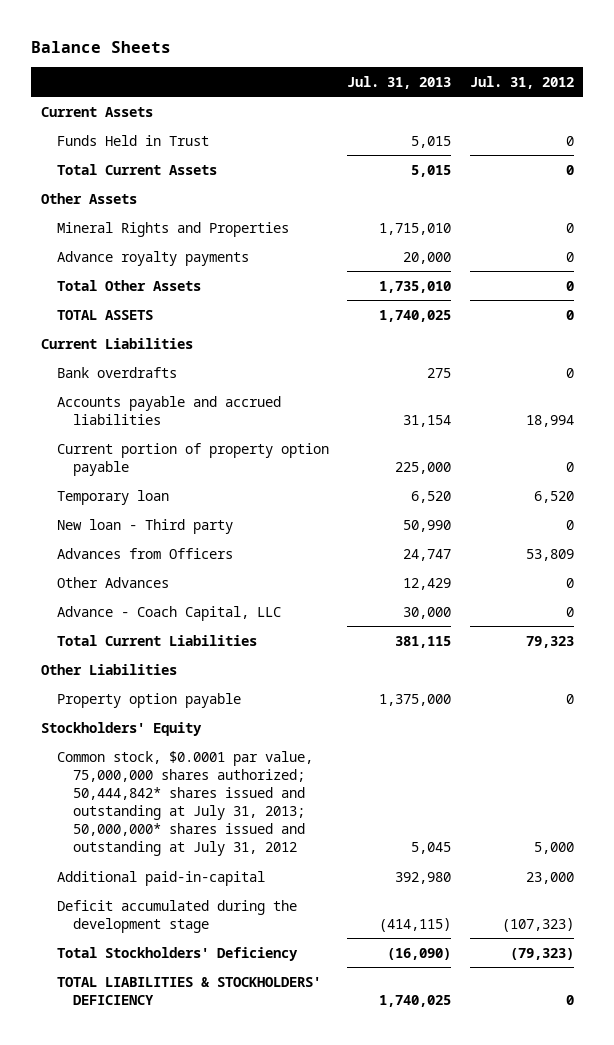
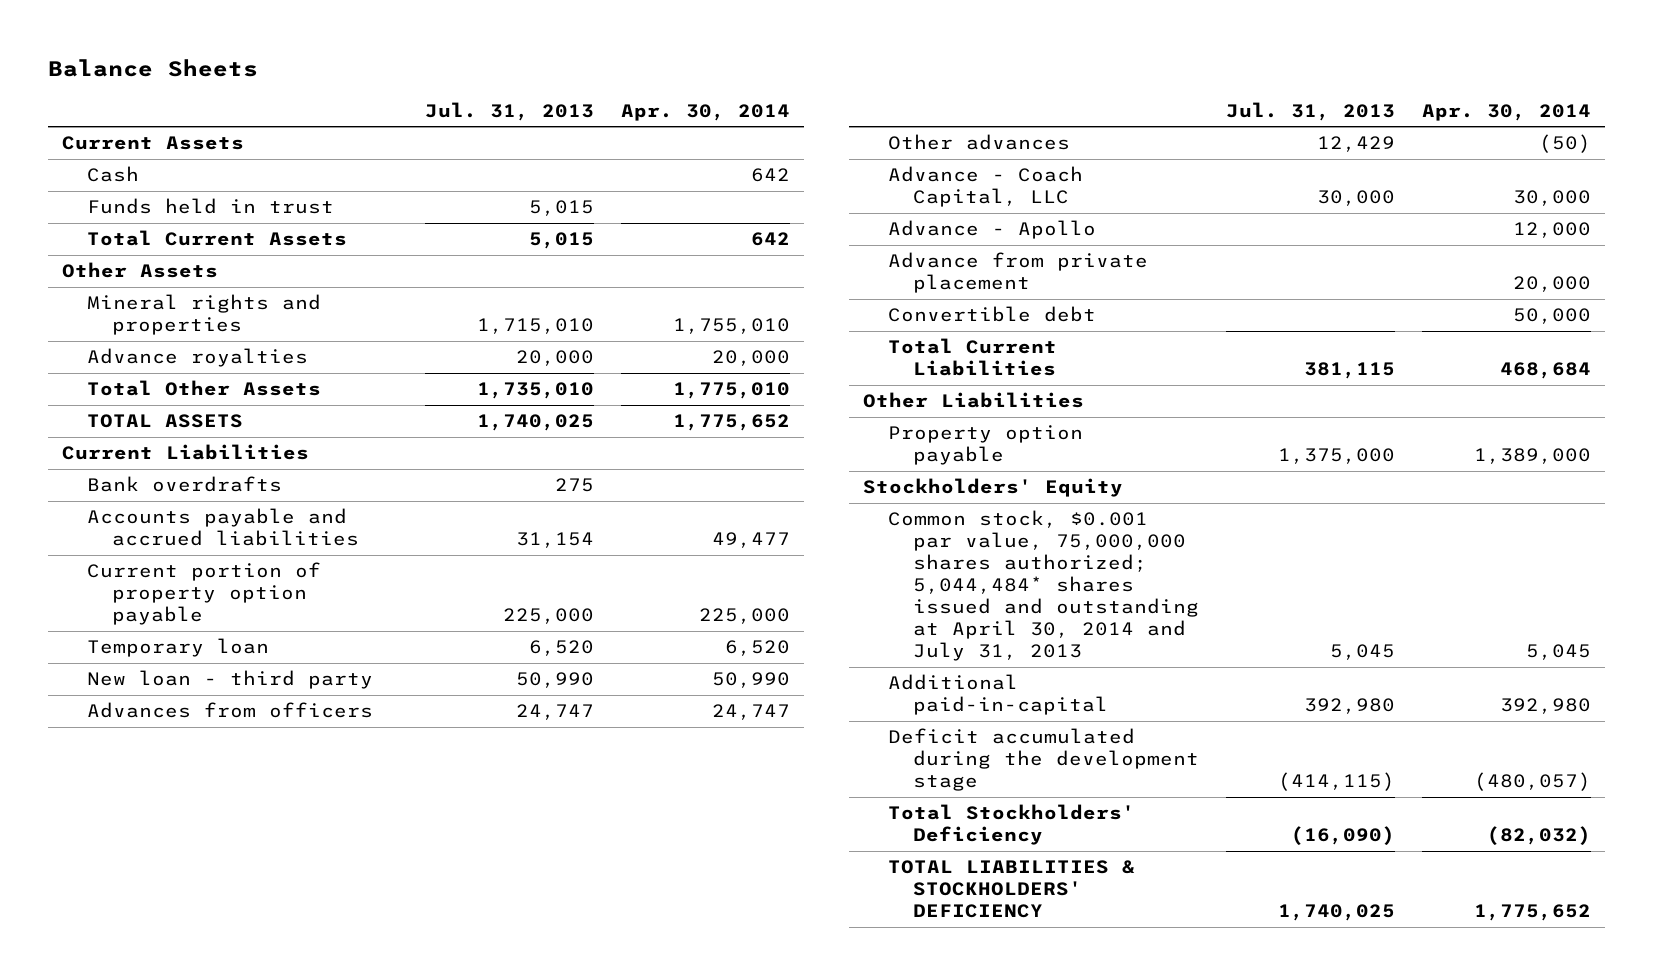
- | Jul. 31, 2013 | Jul. 31, 2012
+ | Jul. 31, 2013 | Apr. 30, 2014
- Funds Held in Trust | 5,015 | 0
+ Cash | | 642
+ Funds held in trust | 5,015 |
- Mineral Rights and Properties | 1,715,010 | 0
- Advance royalty payments | 20,000 | 0
+ Mineral rights and properties | 1,715,010 | 1,755,010
+ Advance royalties | 20,000 | 20,000
- New loan - Third party | 50,990 | 0
- Advances from Officers | 24,747 | 53,809
- Other Advances | 12,429 | 0
+ New loan - third party | 50,990 | 50,990
+ Advances from officers | 24,747 | 24,747
+ Other advances | 12,429 | (50)
+ Advance - Apollo | | 12,000
+ Advance from private placement | | 20,000
+ Convertible debt | | 50,000
- Common stock, $0.0001 par value, 75,000,000 shares authorized; 50,444,842* shares issued and outstanding at July 31, 2013; 50,000,000* shares issued and outstanding at July 31, 2012 | 5,045 | 5,000
+ Common stock, $0.001 par value, 75,000,000 shares authorized; 5,044,484* shares issued and outstanding at April 30, 2014 and July 31, 2013 | 5,045 | 5,045

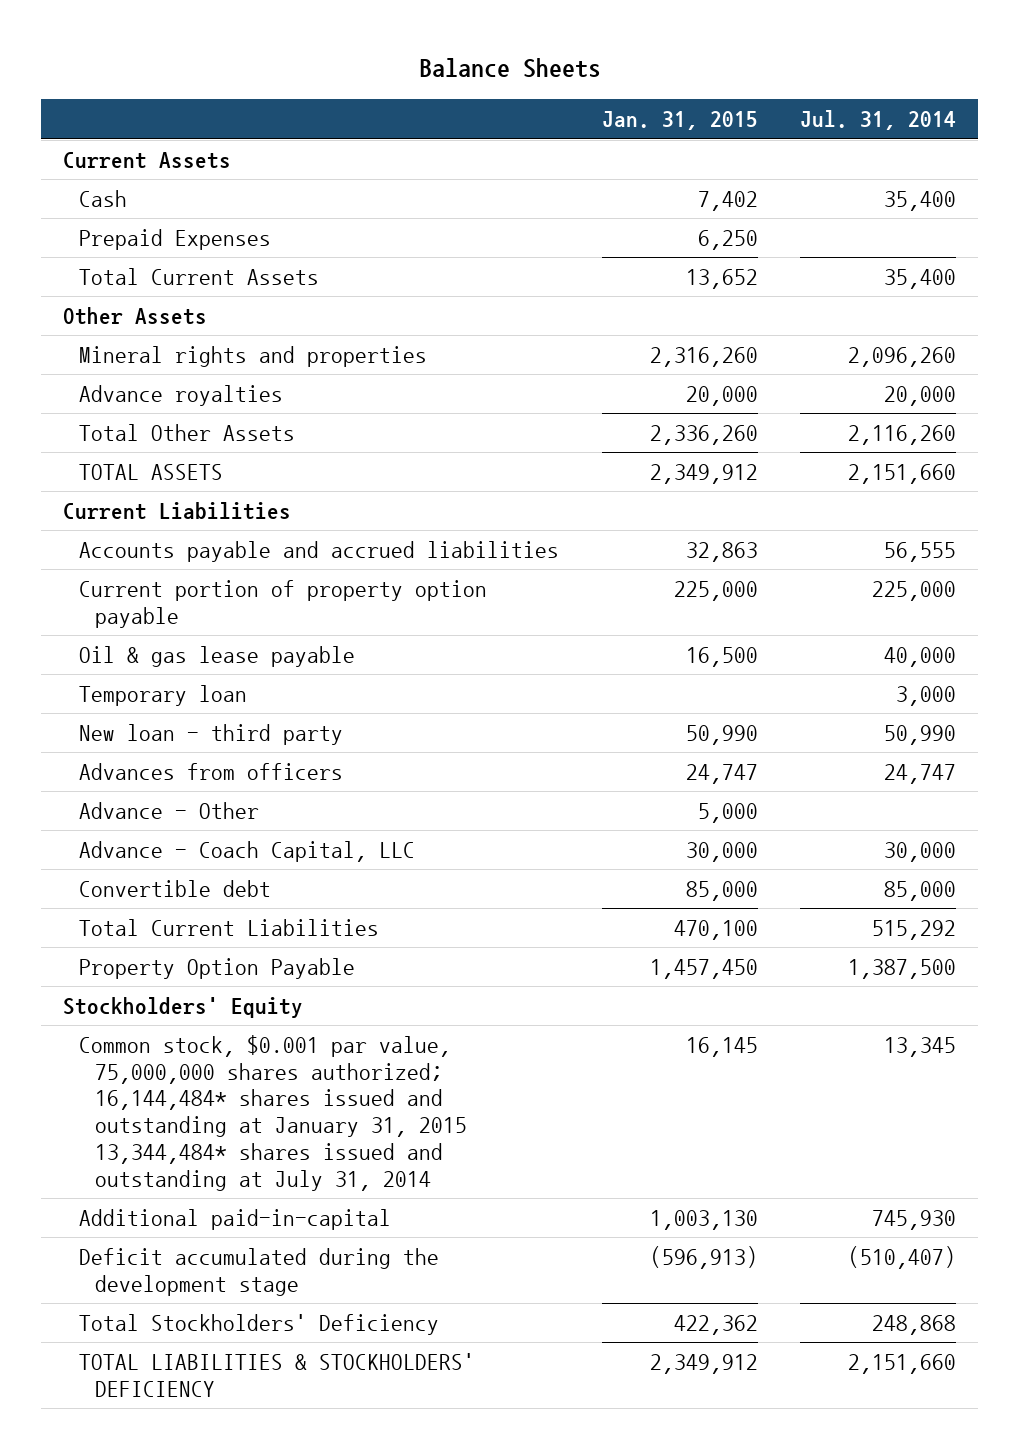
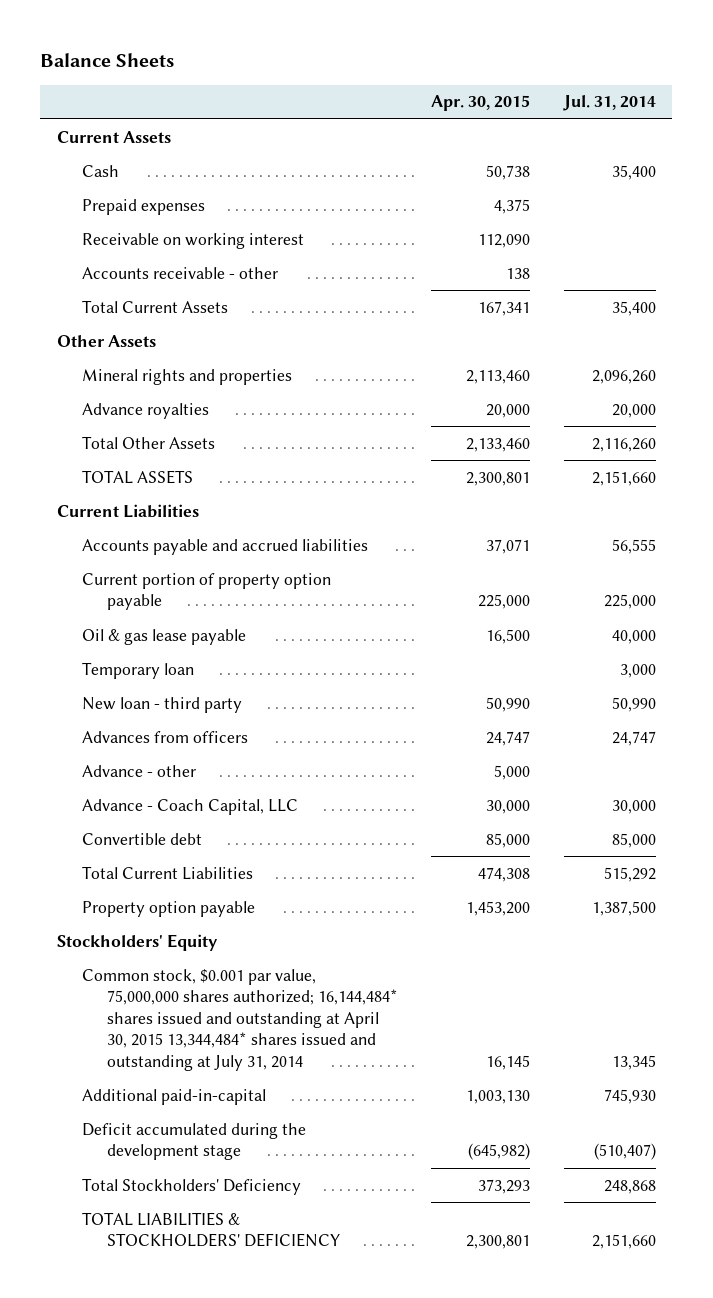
- | Jan. 31, 2015 | Jul. 31, 2014
+ | Apr. 30, 2015 | Jul. 31, 2014
- Prepaid Expenses | 6,250 |
+ Prepaid expenses | 4,375 |
+ Receivable on working interest | 112,090 |
+ Accounts receivable - other | 138 |
- Advance - Other | 5,000 |
+ Advance - other | 5,000 |
- Property Option Payable | 1,457,450 | 1,387,500
+ Property option payable | 1,453,200 | 1,387,500
- Common stock, $0.001 par value, 75,000,000 shares authorized; 16,144,484* shares issued and outstanding at January 31, 2015 13,344,484* shares issued and outstanding at July 31, 2014 | 16,145 | 13,345
+ Common stock, $0.001 par value, 75,000,000 shares authorized; 16,144,484* shares issued and outstanding at April 30, 2015 13,344,484* shares issued and outstanding at July 31, 2014 | 16,145 | 13,345

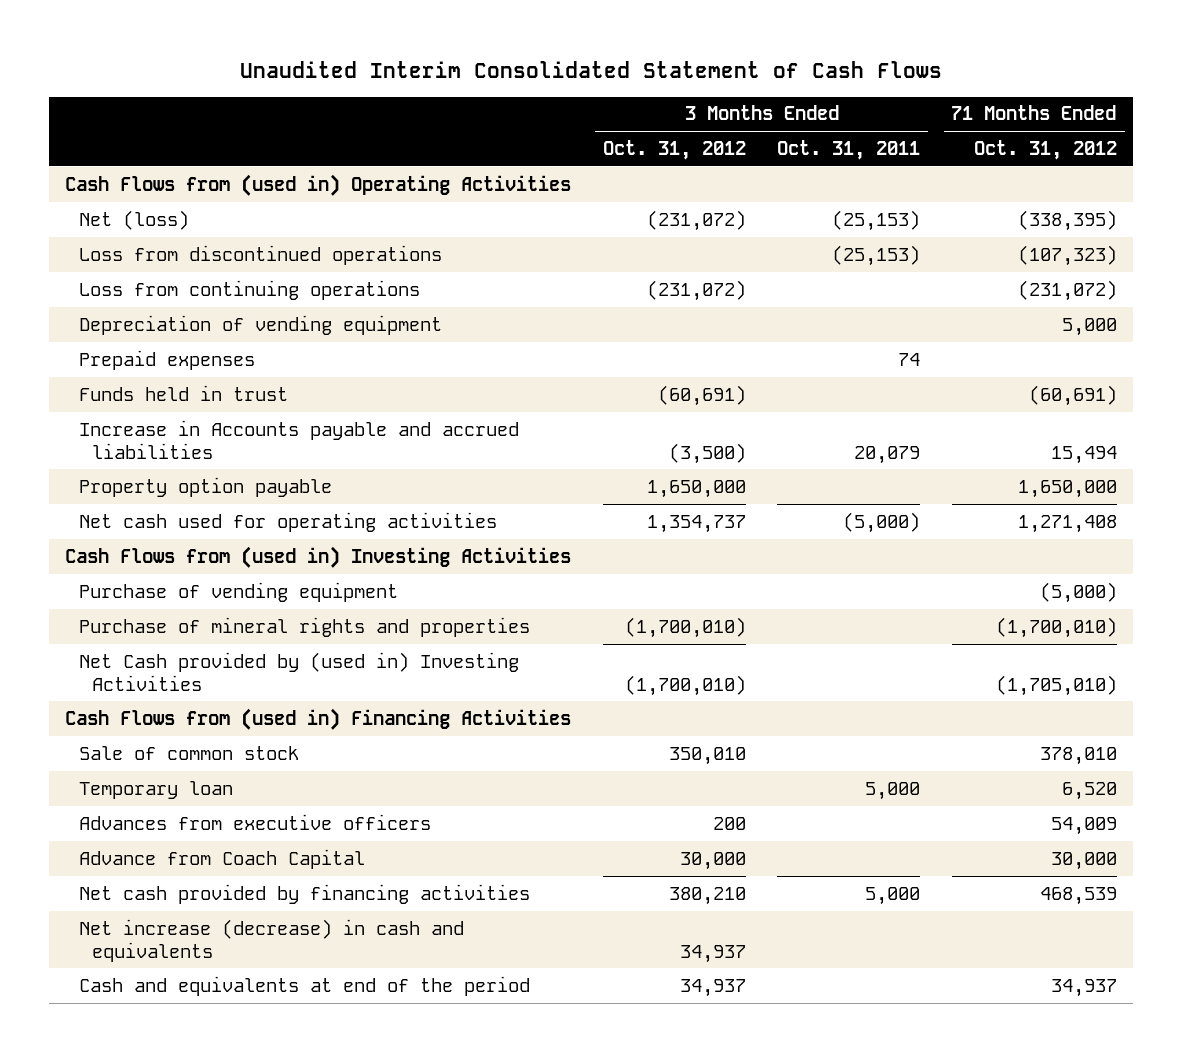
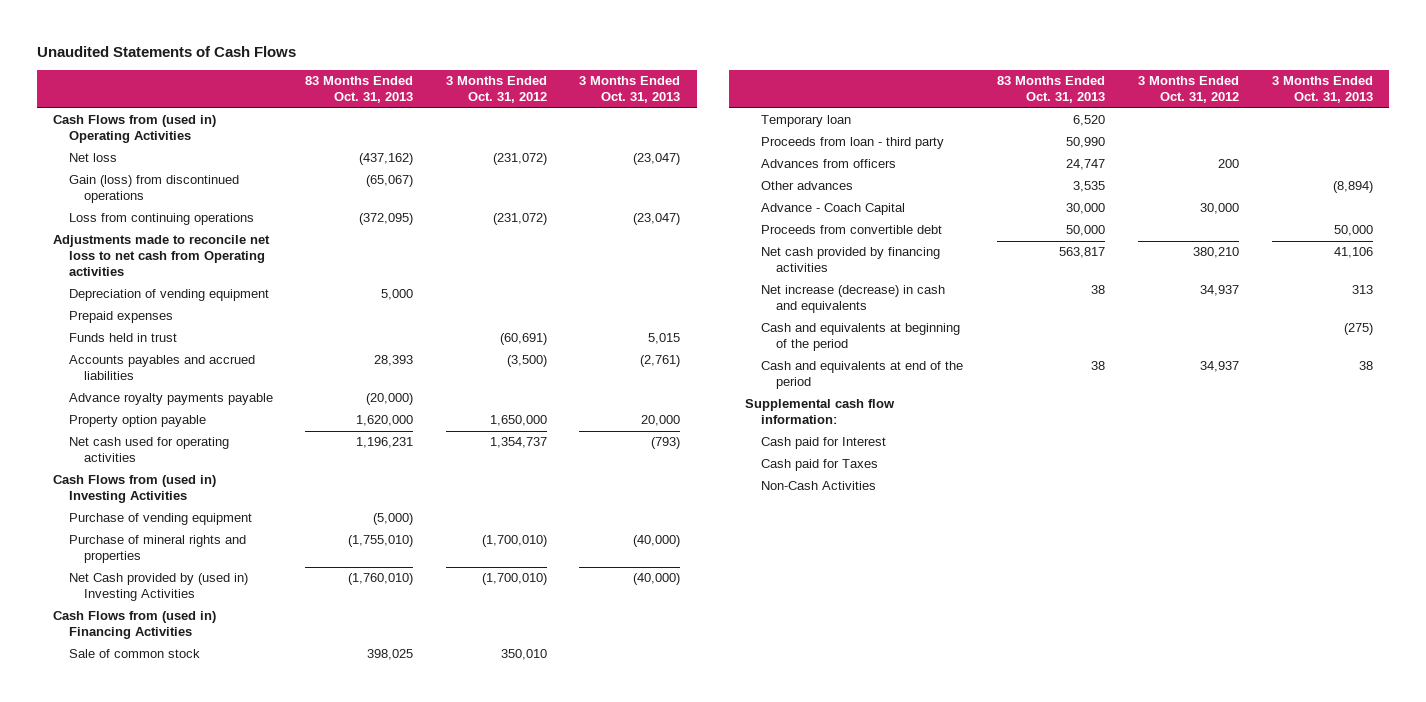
- Unaudited Interim Consolidated Statement of Cash Flows
+ Unaudited Statements of Cash Flows
- | 3 Months Ended Oct. 31, 2012 | 3 Months Ended Oct. 31, 2011 | 71 Months Ended Oct. 31, 2012
+ | 83 Months Ended Oct. 31, 2013 | 3 Months Ended Oct. 31, 2012 | 3 Months Ended Oct. 31, 2013
- Net (loss) | (231,072) | (25,153) | (338,395)
- Loss from discontinued operations | | (25,153) | (107,323)
+ Net loss | (437,162) | (231,072) | (23,047)
+ Gain (loss) from discontinued operations | (65,067) | |
+ Adjustments made to reconcile net loss to net cash from Operating activities
- Increase in Accounts payable and accrued liabilities | (3,500) | 20,079 | 15,494
+ Accounts payables and accrued liabilities | 28,393 | (3,500) | (2,761)
+ Advance royalty payments payable | (20,000) | |
- Advances from executive officers | 200 | | 54,009
- Advance from Coach Capital | 30,000 | | 30,000
+ Proceeds from loan - third party | 50,990 | |
+ Advances from officers | 24,747 | 200 |
+ Other advances | 3,535 | | (8,894)
+ Advance - Coach Capital | 30,000 | 30,000 |
+ Proceeds from convertible debt | 50,000 | | 50,000
+ Cash and equivalents at beginning of the period | | | (275)
+ Supplemental cash flow information:
+ Cash paid for Interest
+ Cash paid for Taxes
+ Non-Cash Activities

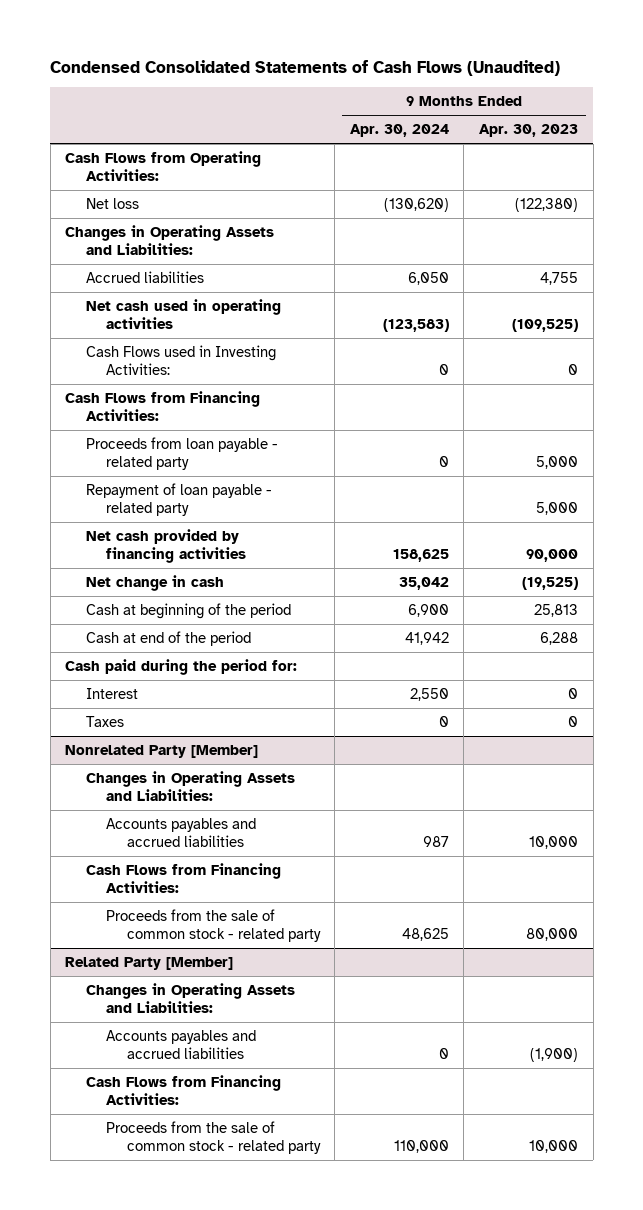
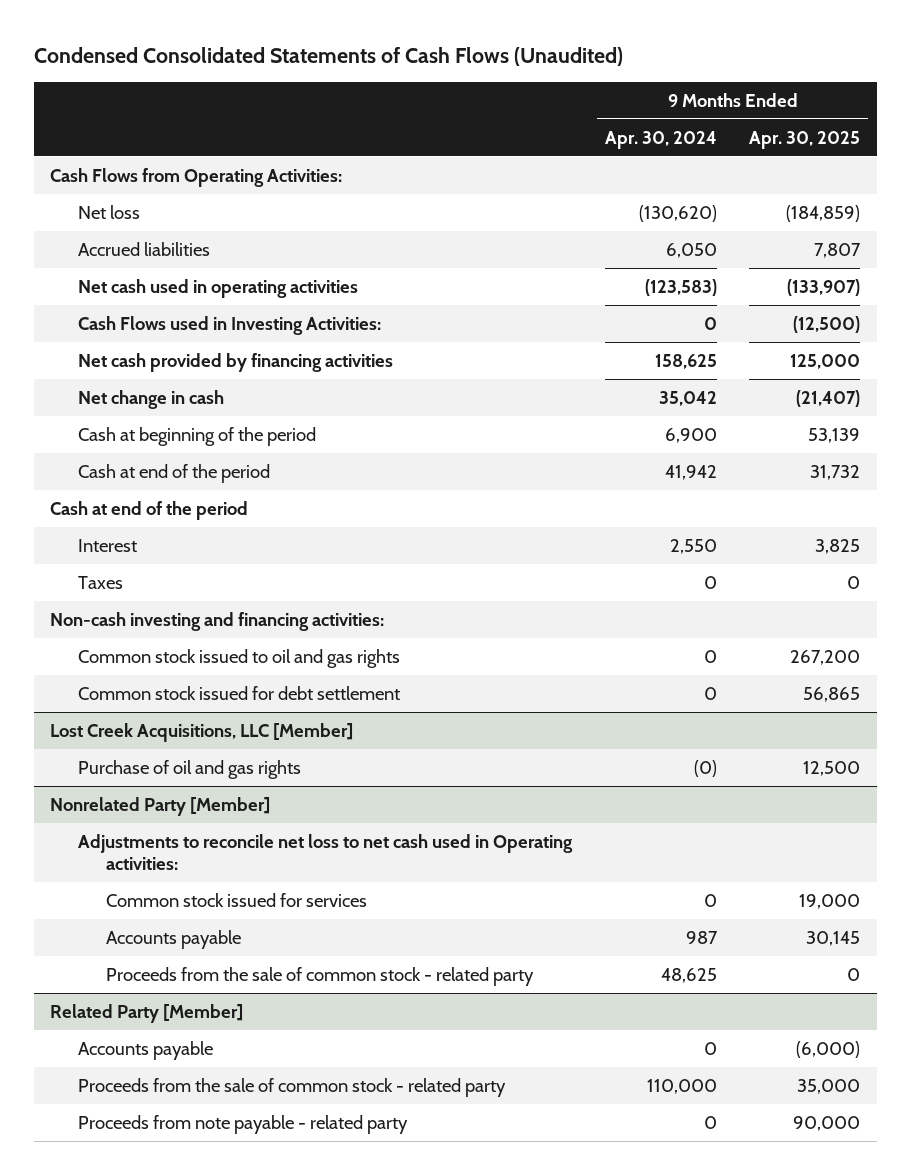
- | 9 Months Ended Apr. 30, 2024 | 9 Months Ended Apr. 30, 2023
+ | 9 Months Ended Apr. 30, 2024 | 9 Months Ended Apr. 30, 2025
- Changes in Operating Assets and Liabilities:
- Cash Flows from Financing Activities:
- Proceeds from loan payable - related party | 0 | 5,000
- Repayment of loan payable - related party | | 5,000
- Cash paid during the period for:
+ Cash at end of the period
+ Non-cash investing and financing activities:
+ Common stock issued to oil and gas rights | 0 | 267,200
+ Common stock issued for debt settlement | 0 | 56,865
+ Lost Creek Acquisitions, LLC [Member]
+ Purchase of oil and gas rights | (0) | 12,500
@ Nonrelated Party [Member]
- Changes in Operating Assets and Liabilities:
- Accounts payables and accrued liabilities | 987 | 10,000
- Cash Flows from Financing Activities:
+ Adjustments to reconcile net loss to net cash used in Operating activities:
+ Common stock issued for services | 0 | 19,000
+ Accounts payable | 987 | 30,145
@ Related Party [Member]
- Changes in Operating Assets and Liabilities:
- Accounts payables and accrued liabilities | 0 | (1,900)
- Cash Flows from Financing Activities:
+ Accounts payable | 0 | (6,000)
+ Proceeds from note payable - related party | 0 | 90,000

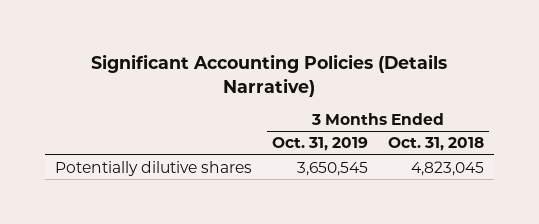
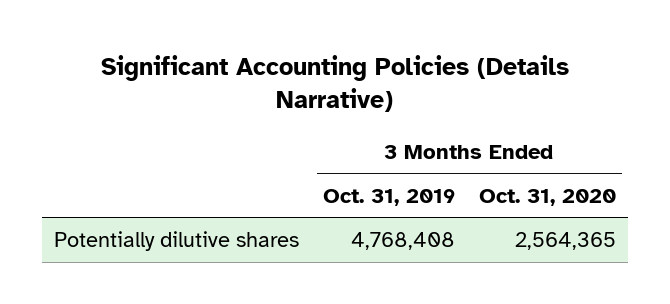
- | 3 Months Ended Oct. 31, 2019 | 3 Months Ended Oct. 31, 2018
+ | 3 Months Ended Oct. 31, 2019 | 3 Months Ended Oct. 31, 2020
- Potentially dilutive shares | 3,650,545 | 4,823,045
+ Potentially dilutive shares | 4,768,408 | 2,564,365

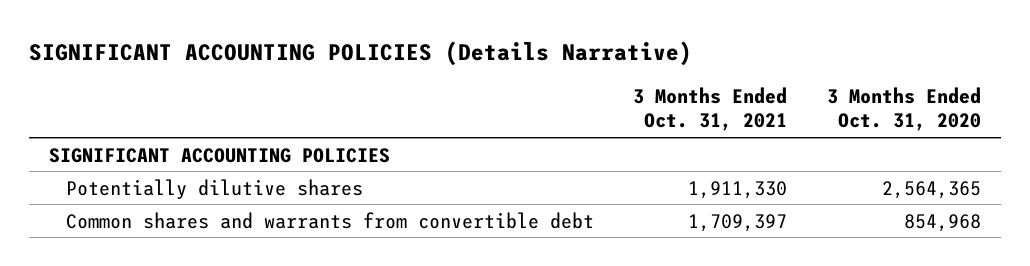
- Significant Accounting Policies (Details Narrative)
+ SIGNIFICANT ACCOUNTING POLICIES (Details Narrative)
- | 3 Months Ended Oct. 31, 2019 | 3 Months Ended Oct. 31, 2020
+ | 3 Months Ended Oct. 31, 2021 | 3 Months Ended Oct. 31, 2020
+ SIGNIFICANT ACCOUNTING POLICIES
+ Common shares and warrants from convertible debt | 1,709,397 | 854,968

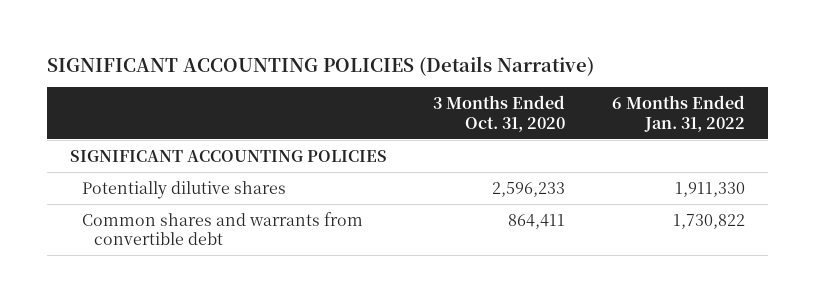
- | 3 Months Ended Oct. 31, 2021 | 3 Months Ended Oct. 31, 2020
+ | 3 Months Ended Oct. 31, 2020 | 6 Months Ended Jan. 31, 2022
- Potentially dilutive shares | 1,911,330 | 2,564,365
- Common shares and warrants from convertible debt | 1,709,397 | 854,968
+ Potentially dilutive shares | 2,596,233 | 1,911,330
+ Common shares and warrants from convertible debt | 864,411 | 1,730,822

